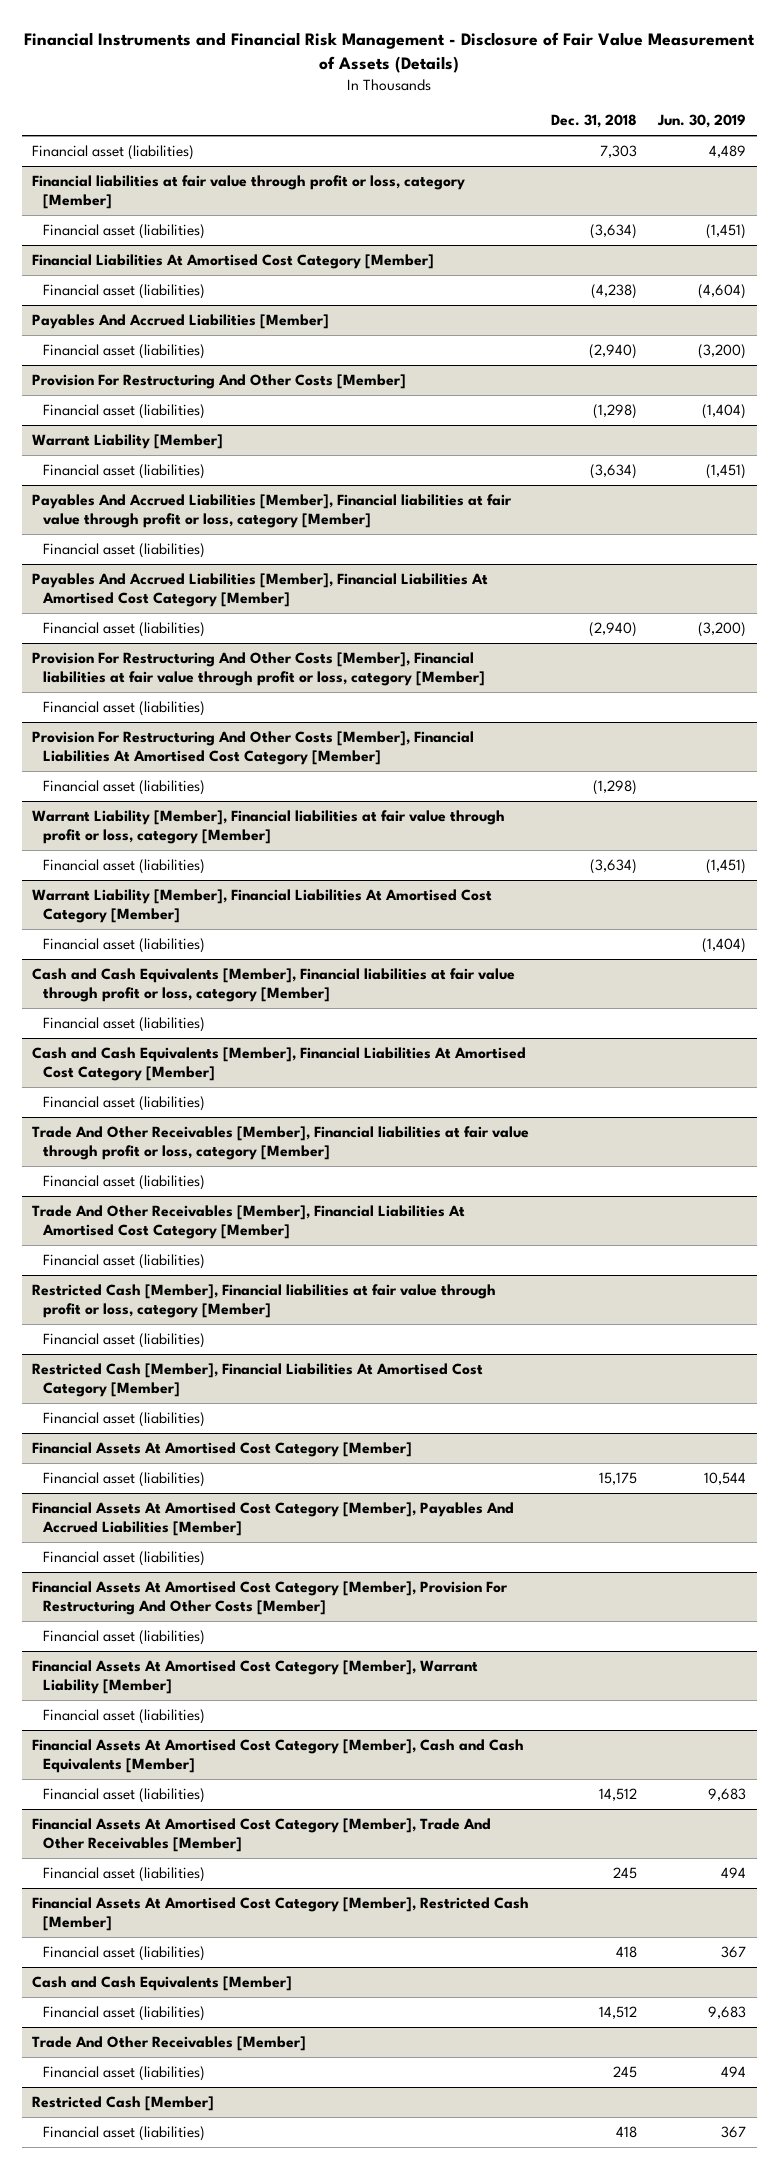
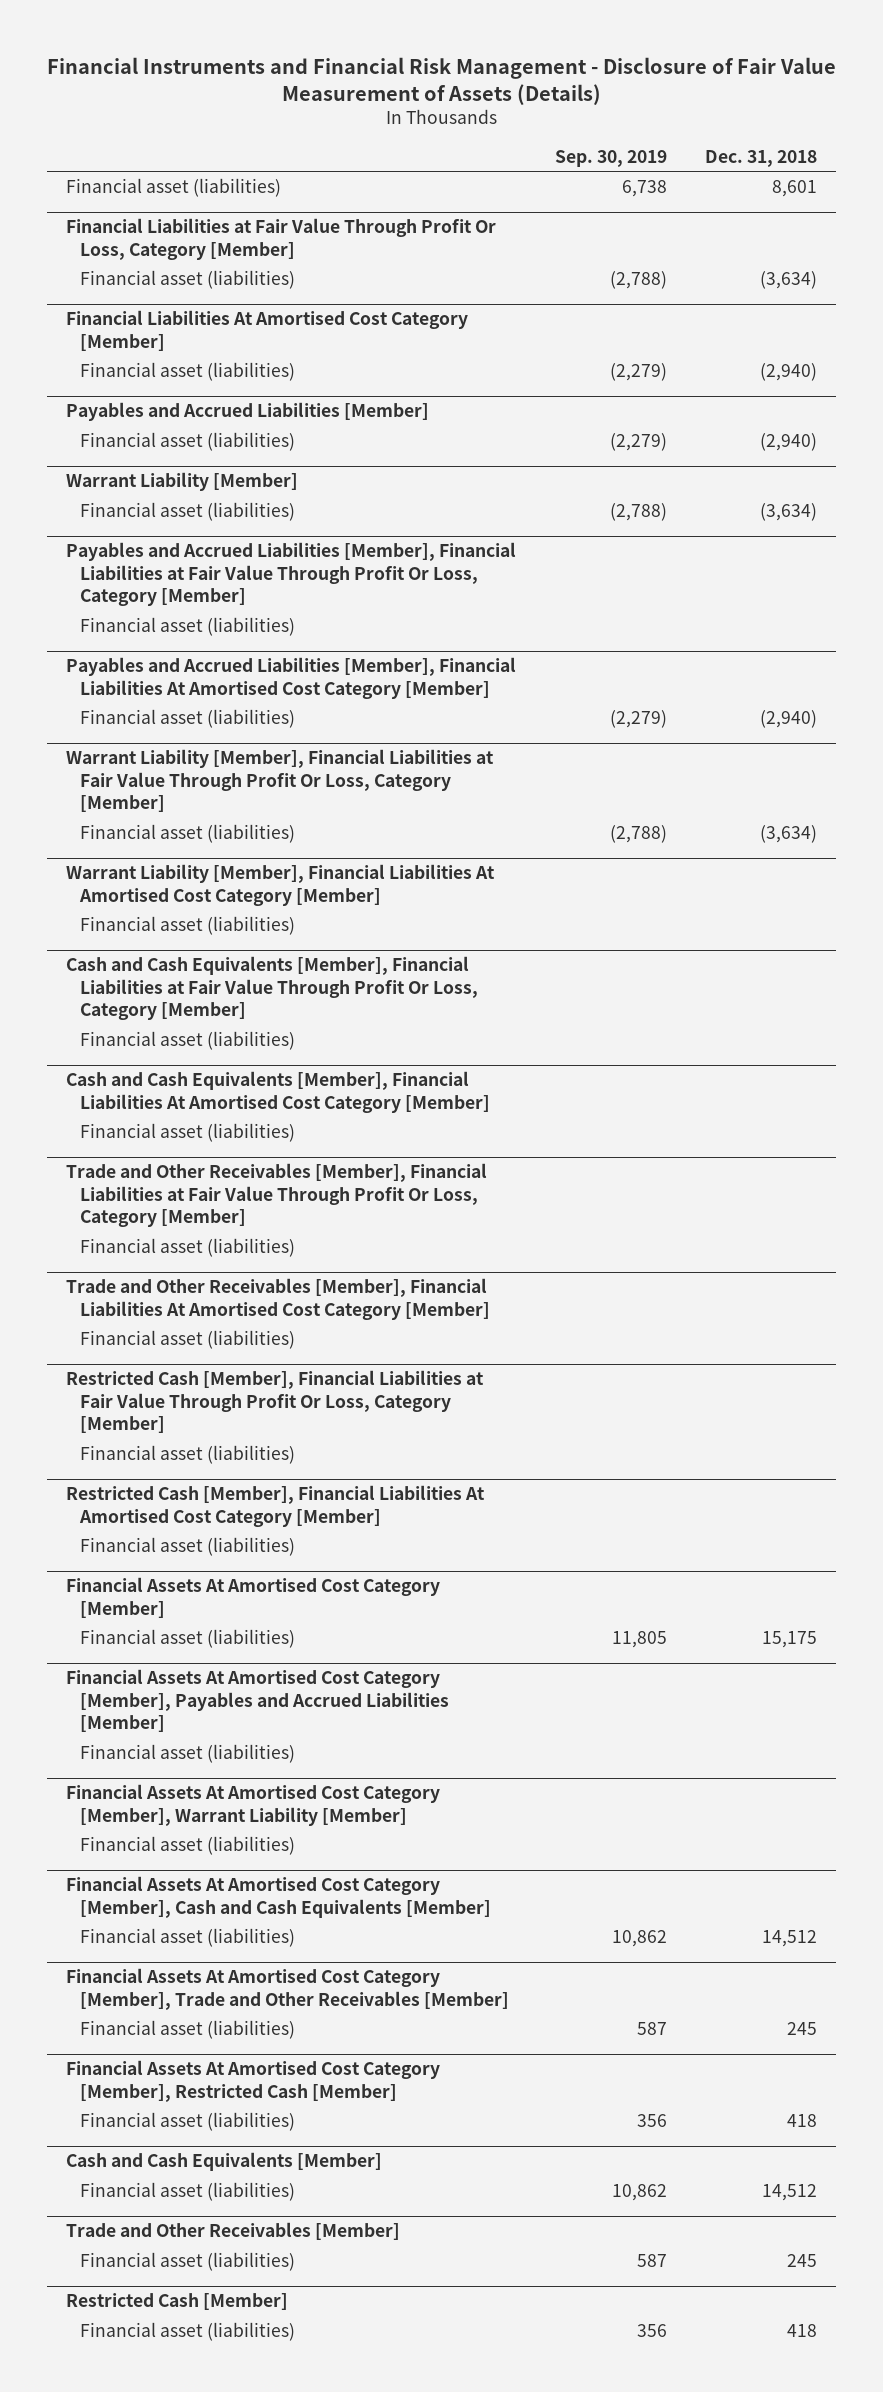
- | Dec. 31, 2018 | Jun. 30, 2019
+ | Sep. 30, 2019 | Dec. 31, 2018
- Financial asset (liabilities) | 7,303 | 4,489
- Financial liabilities at fair value through profit or loss, category [Member]
+ Financial asset (liabilities) | 6,738 | 8,601
+ Financial Liabilities at Fair Value Through Profit Or Loss, Category [Member]
@ Financial Liabilities At Amortised Cost Category [Member]
- Financial asset (liabilities) | (4,238) | (4,604)
- Payables And Accrued Liabilities [Member]
- Provision For Restructuring And Other Costs [Member]
- Financial asset (liabilities) | (1,298) | (1,404)
+ Payables and Accrued Liabilities [Member]
+ Financial asset (liabilities) | (2,279) | (2,940)
- Payables And Accrued Liabilities [Member], Financial liabilities at fair value through profit or loss, category [Member]
+ Payables and Accrued Liabilities [Member], Financial Liabilities at Fair Value Through Profit Or Loss, Category [Member]
- Payables And Accrued Liabilities [Member], Financial Liabilities At Amortised Cost Category [Member]
+ Payables and Accrued Liabilities [Member], Financial Liabilities At Amortised Cost Category [Member]
- Provision For Restructuring And Other Costs [Member], Financial liabilities at fair value through profit or loss, category [Member]
- Financial asset (liabilities)
- Provision For Restructuring And Other Costs [Member], Financial Liabilities At Amortised Cost Category [Member]
- Financial asset (liabilities) | (1,298) |
- Warrant Liability [Member], Financial liabilities at fair value through profit or loss, category [Member]
+ Warrant Liability [Member], Financial Liabilities at Fair Value Through Profit Or Loss, Category [Member]
- Cash and Cash Equivalents [Member], Financial liabilities at fair value through profit or loss, category [Member]
+ Cash and Cash Equivalents [Member], Financial Liabilities at Fair Value Through Profit Or Loss, Category [Member]
- Trade And Other Receivables [Member], Financial liabilities at fair value through profit or loss, category [Member]
+ Trade and Other Receivables [Member], Financial Liabilities at Fair Value Through Profit Or Loss, Category [Member]
- Trade And Other Receivables [Member], Financial Liabilities At Amortised Cost Category [Member]
+ Trade and Other Receivables [Member], Financial Liabilities At Amortised Cost Category [Member]
- Restricted Cash [Member], Financial liabilities at fair value through profit or loss, category [Member]
+ Restricted Cash [Member], Financial Liabilities at Fair Value Through Profit Or Loss, Category [Member]
- Financial Assets At Amortised Cost Category [Member], Payables And Accrued Liabilities [Member]
- Financial asset (liabilities)
- Financial Assets At Amortised Cost Category [Member], Provision For Restructuring And Other Costs [Member]
+ Financial Assets At Amortised Cost Category [Member], Payables and Accrued Liabilities [Member]
- Financial Assets At Amortised Cost Category [Member], Trade And Other Receivables [Member]
+ Financial Assets At Amortised Cost Category [Member], Trade and Other Receivables [Member]
- Trade And Other Receivables [Member]
+ Trade and Other Receivables [Member]

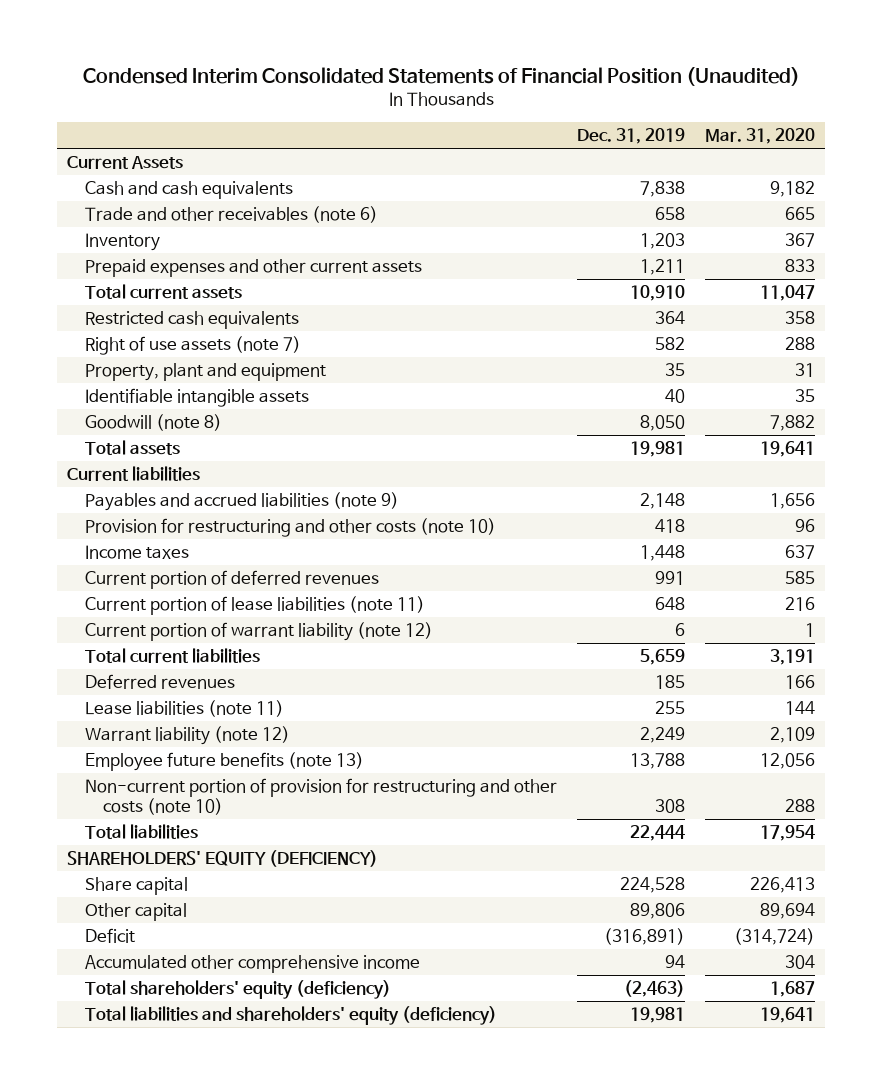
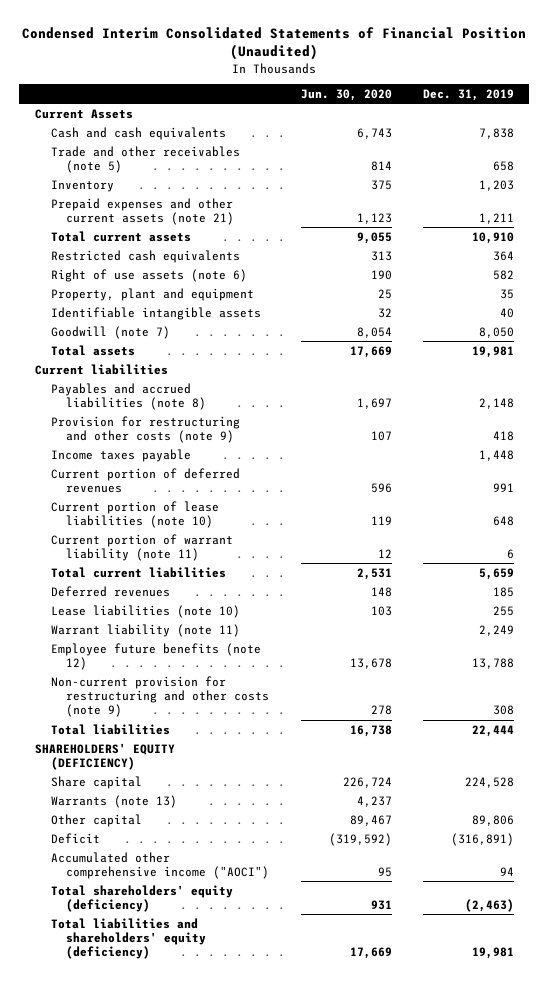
- | Dec. 31, 2019 | Mar. 31, 2020
+ | Jun. 30, 2020 | Dec. 31, 2019
- Trade and other receivables (note 6) | 658 | 665
+ Trade and other receivables (note 5) | 814 | 658
- Prepaid expenses and other current assets | 1,211 | 833
+ Prepaid expenses and other current assets (note 21) | 1,123 | 1,211
- Right of use assets (note 7) | 582 | 288
+ Right of use assets (note 6) | 190 | 582
- Goodwill (note 8) | 8,050 | 7,882
+ Goodwill (note 7) | 8,054 | 8,050
- Payables and accrued liabilities (note 9) | 2,148 | 1,656
- Provision for restructuring and other costs (note 10) | 418 | 96
- Income taxes | 1,448 | 637
+ Payables and accrued liabilities (note 8) | 1,697 | 2,148
+ Provision for restructuring and other costs (note 9) | 107 | 418
+ Income taxes payable | | 1,448
- Current portion of lease liabilities (note 11) | 648 | 216
- Current portion of warrant liability (note 12) | 6 | 1
+ Current portion of lease liabilities (note 10) | 119 | 648
+ Current portion of warrant liability (note 11) | 12 | 6
- Lease liabilities (note 11) | 255 | 144
- Warrant liability (note 12) | 2,249 | 2,109
- Employee future benefits (note 13) | 13,788 | 12,056
- Non-current portion of provision for restructuring and other costs (note 10) | 308 | 288
+ Lease liabilities (note 10) | 103 | 255
+ Warrant liability (note 11) | | 2,249
+ Employee future benefits (note 12) | 13,678 | 13,788
+ Non-current provision for restructuring and other costs (note 9) | 278 | 308
+ Warrants (note 13) | 4,237 |
- Accumulated other comprehensive income | 94 | 304
+ Accumulated other comprehensive income ("AOCI") | 95 | 94

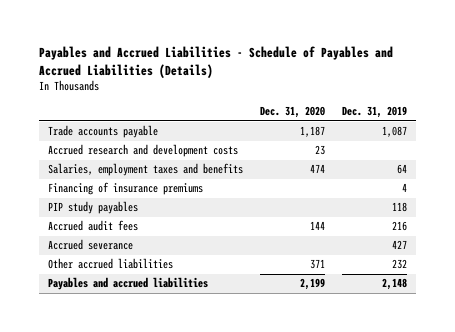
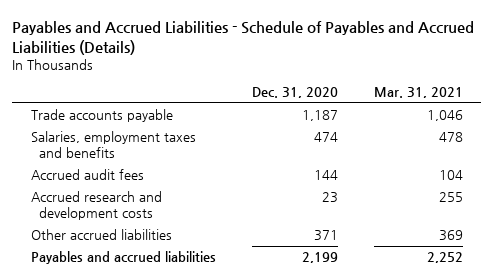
- | Dec. 31, 2020 | Dec. 31, 2019
+ | Dec. 31, 2020 | Mar. 31, 2021
- Financing of insurance premiums | | 4
- PIP study payables | | 118
- Accrued severance | | 427
moved down: Accrued research and development costs | 23 | 255

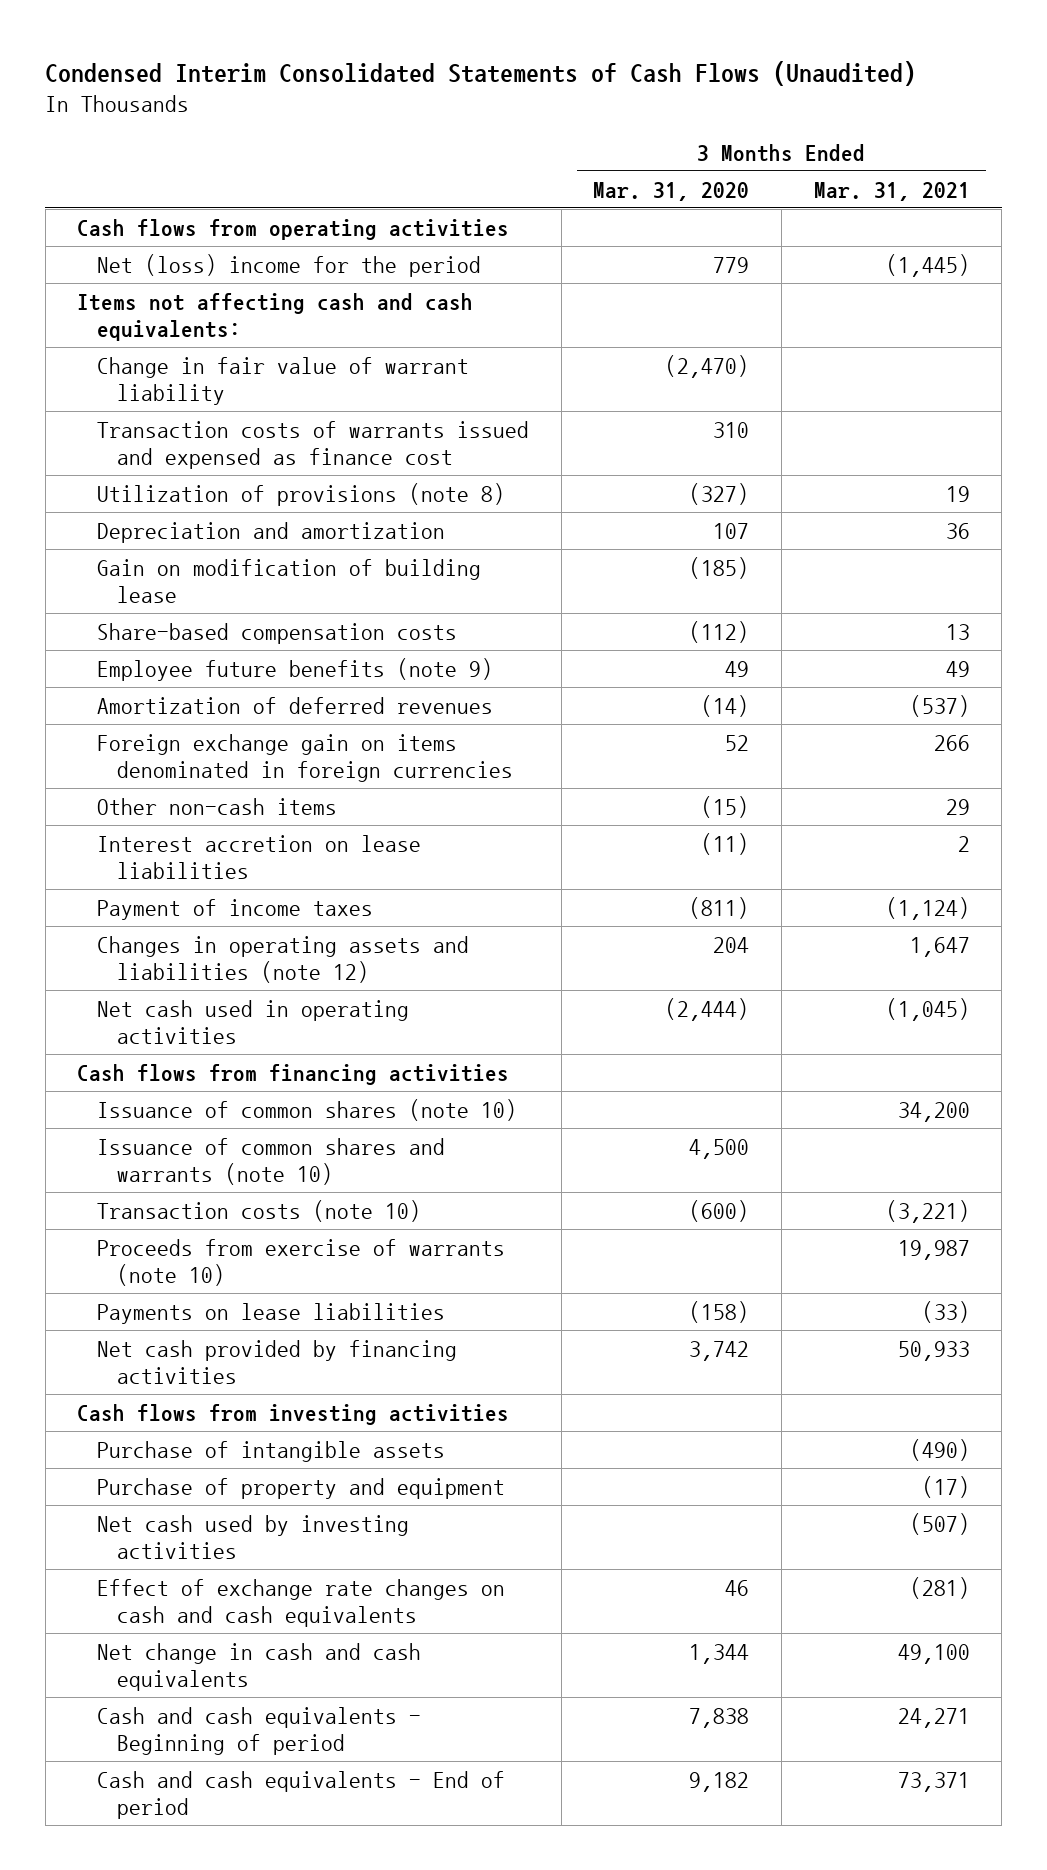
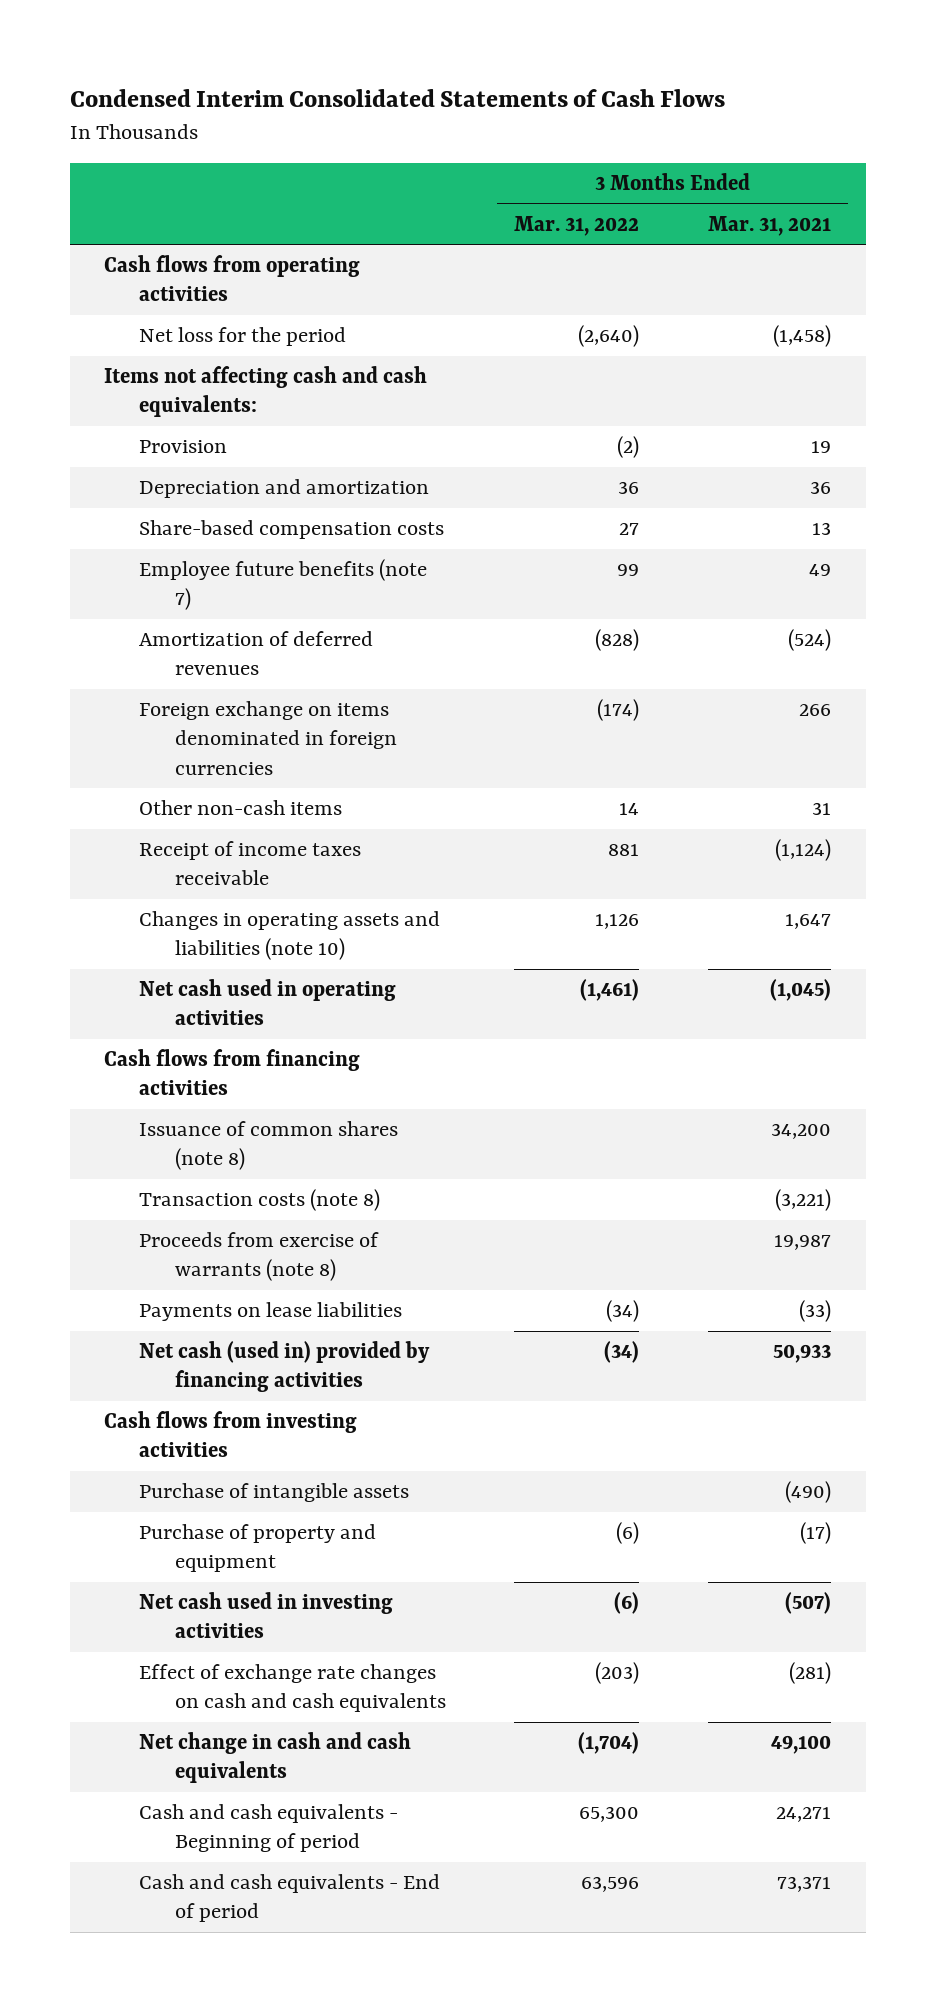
- Condensed Interim Consolidated Statements of Cash Flows (Unaudited)
+ Condensed Interim Consolidated Statements of Cash Flows
- | 3 Months Ended Mar. 31, 2020 | 3 Months Ended Mar. 31, 2021
+ | 3 Months Ended Mar. 31, 2022 | 3 Months Ended Mar. 31, 2021
- Net (loss) income for the period | 779 | (1,445)
+ Net loss for the period | (2,640) | (1,458)
- Change in fair value of warrant liability | (2,470) |
- Transaction costs of warrants issued and expensed as finance cost | 310 |
- Utilization of provisions (note 8) | (327) | 19
+ Provision | (2) | 19
- Gain on modification of building lease | (185) |
- Employee future benefits (note 9) | 49 | 49
- Amortization of deferred revenues | (14) | (537)
- Foreign exchange gain on items denominated in foreign currencies | 52 | 266
- Other non-cash items | (15) | 29
- Interest accretion on lease liabilities | (11) | 2
- Payment of income taxes | (811) | (1,124)
- Changes in operating assets and liabilities (note 12) | 204 | 1,647
+ Employee future benefits (note 7) | 99 | 49
+ Amortization of deferred revenues | (828) | (524)
+ Foreign exchange on items denominated in foreign currencies | (174) | 266
+ Other non-cash items | 14 | 31
+ Receipt of income taxes receivable | 881 | (1,124)
+ Changes in operating assets and liabilities (note 10) | 1,126 | 1,647
- Issuance of common shares (note 10) | | 34,200
- Issuance of common shares and warrants (note 10) | 4,500 |
- Transaction costs (note 10) | (600) | (3,221)
- Proceeds from exercise of warrants (note 10) | | 19,987
+ Issuance of common shares (note 8) | | 34,200
+ Transaction costs (note 8) | | (3,221)
+ Proceeds from exercise of warrants (note 8) | | 19,987
- Net cash provided by financing activities | 3,742 | 50,933
+ Net cash (used in) provided by financing activities | (34) | 50,933
- Net cash used by investing activities | | (507)
+ Net cash used in investing activities | (6) | (507)

